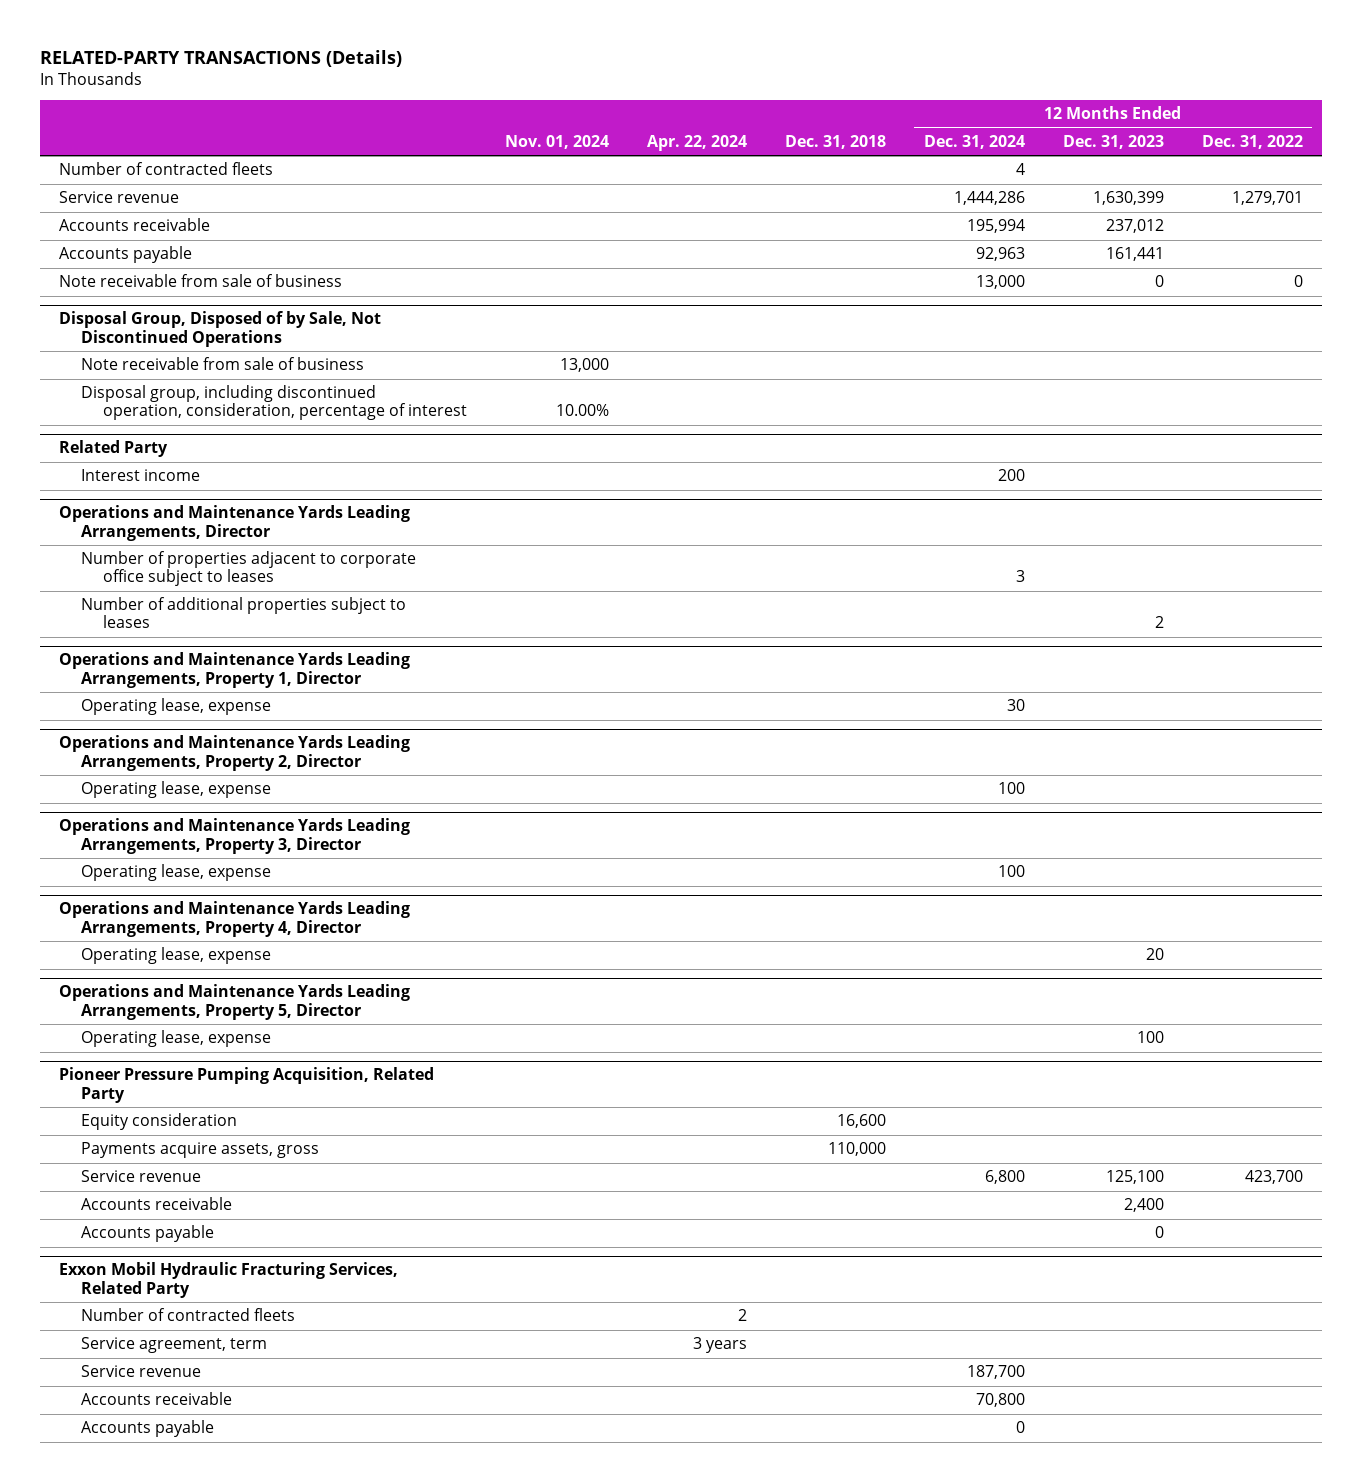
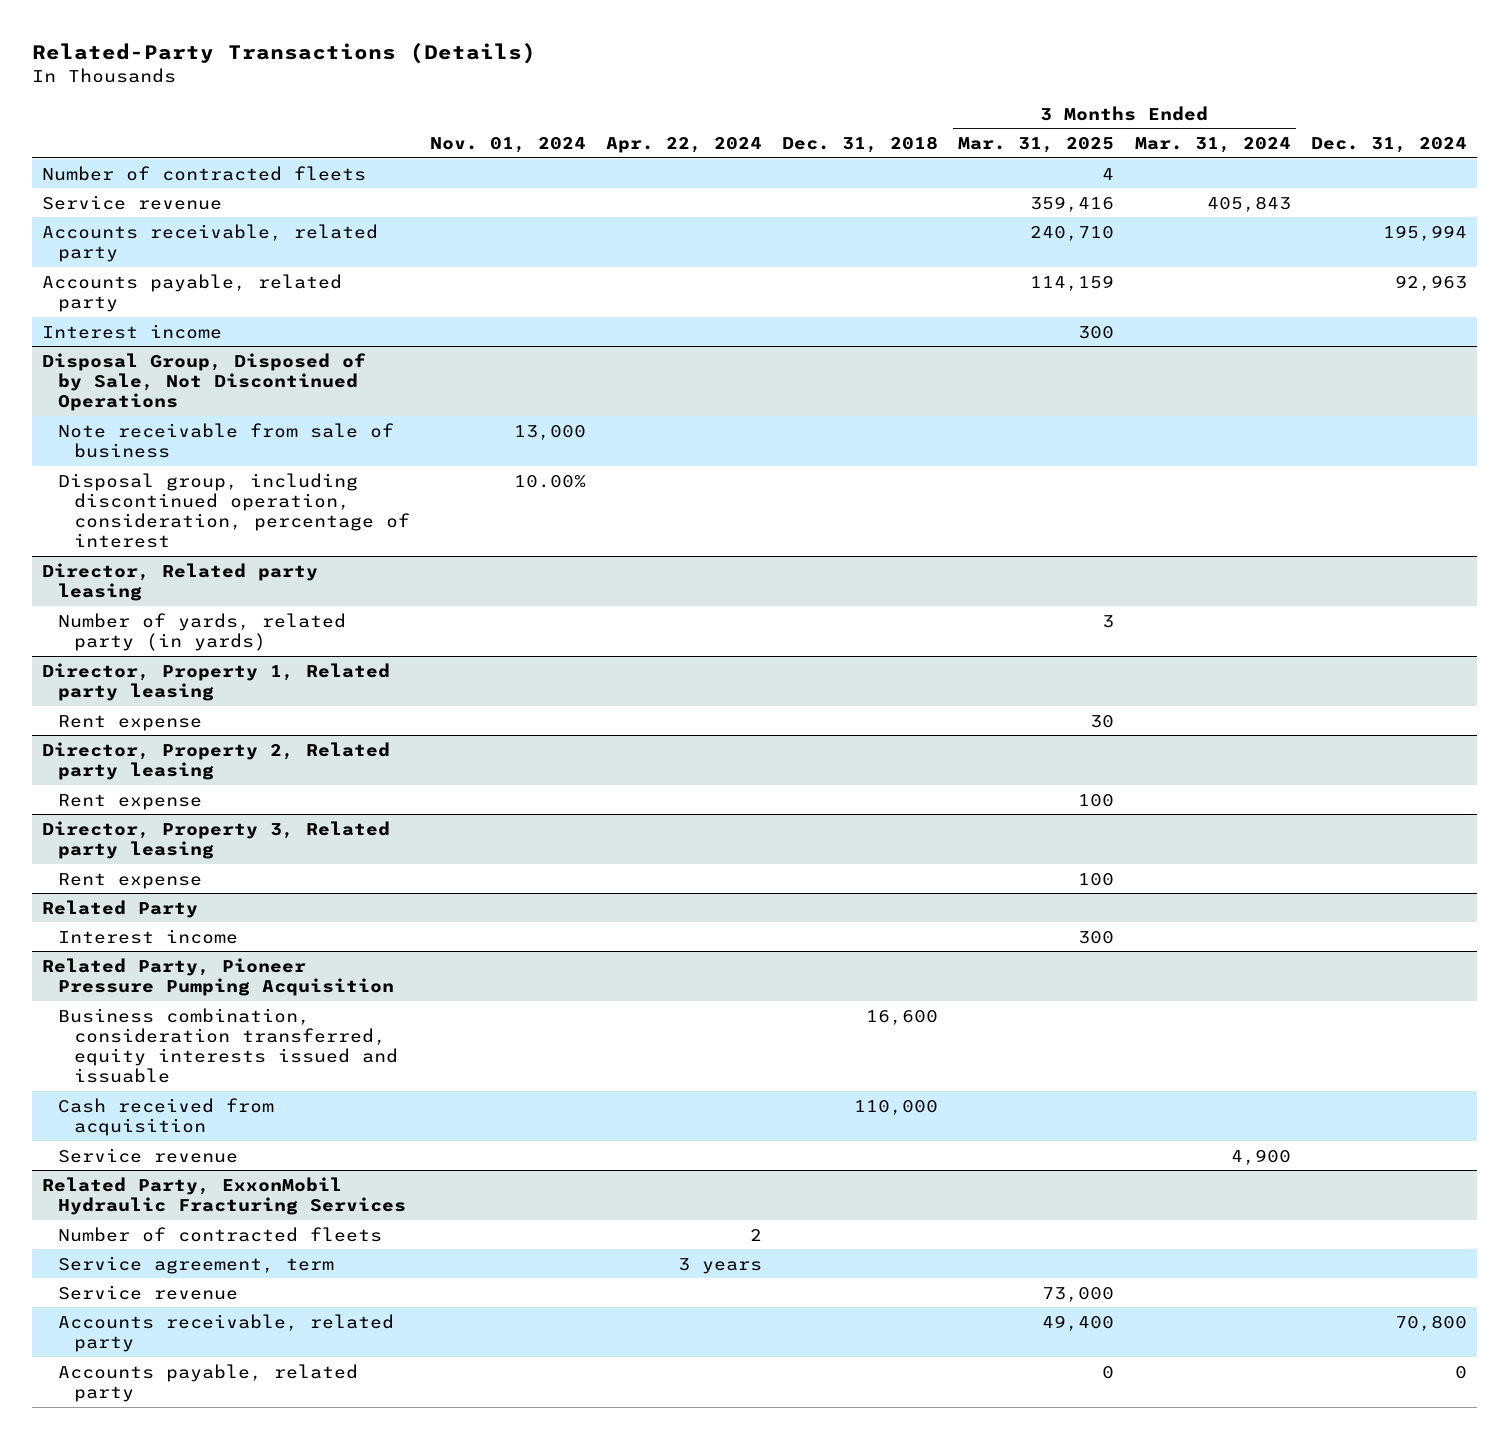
- RELATED-PARTY TRANSACTIONS (Details)
+ Related-Party Transactions (Details)
- | Nov. 01, 2024 | Apr. 22, 2024 | Dec. 31, 2018 | 12 Months Ended Dec. 31, 2024 | 12 Months Ended Dec. 31, 2023 | 12 Months Ended Dec. 31, 2022
+ | Nov. 01, 2024 | Apr. 22, 2024 | Dec. 31, 2018 | 3 Months Ended Mar. 31, 2025 | 3 Months Ended Mar. 31, 2024 | Dec. 31, 2024
- Accounts receivable | | | | 195,994 | 237,012 |
- Accounts payable | | | | 92,963 | 161,441 |
- Note receivable from sale of business | | | | 13,000 | 0 | 0
+ Accounts receivable, related party | | | | 240,710 | | 195,994
+ Accounts payable, related party | | | | 114,159 | | 92,963
+ Interest income | | | | 300 | |
+ Director, Related party leasing
+ Number of yards, related party (in yards) | | | | 3 | |
+ Director, Property 1, Related party leasing
+ Rent expense | | | | 30 | |
+ Director, Property 2, Related party leasing
+ Rent expense | | | | 100 | |
+ Director, Property 3, Related party leasing
+ Rent expense | | | | 100 | |
- Operations and Maintenance Yards Leading Arrangements, Director
- Number of properties adjacent to corporate office subject to leases | | | | 3 | |
- Number of additional properties subject to leases | | | | | 2 |
- Operations and Maintenance Yards Leading Arrangements, Property 1, Director
- Operating lease, expense | | | | 30 | |
- Operations and Maintenance Yards Leading Arrangements, Property 2, Director
- Operating lease, expense | | | | 100 | |
- Operations and Maintenance Yards Leading Arrangements, Property 3, Director
- Operating lease, expense | | | | 100 | |
- Operations and Maintenance Yards Leading Arrangements, Property 4, Director
- Operating lease, expense | | | | | 20 |
- Operations and Maintenance Yards Leading Arrangements, Property 5, Director
- Operating lease, expense | | | | | 100 |
- Pioneer Pressure Pumping Acquisition, Related Party
- Equity consideration | | | 16,600 | | |
- Payments acquire assets, gross | | | 110,000 | | |
+ Related Party, Pioneer Pressure Pumping Acquisition
+ Business combination, consideration transferred, equity interests issued and issuable | | | 16,600 | | |
+ Cash received from acquisition | | | 110,000 | | |
- Accounts receivable | | | | | 2,400 |
- Accounts payable | | | | | 0 |
- Exxon Mobil Hydraulic Fracturing Services, Related Party
+ Related Party, ExxonMobil Hydraulic Fracturing Services
- Accounts receivable | | | | 70,800 | |
- Accounts payable | | | | 0 | |
+ Accounts receivable, related party | | | | 49,400 | | 70,800
+ Accounts payable, related party | | | | 0 | | 0

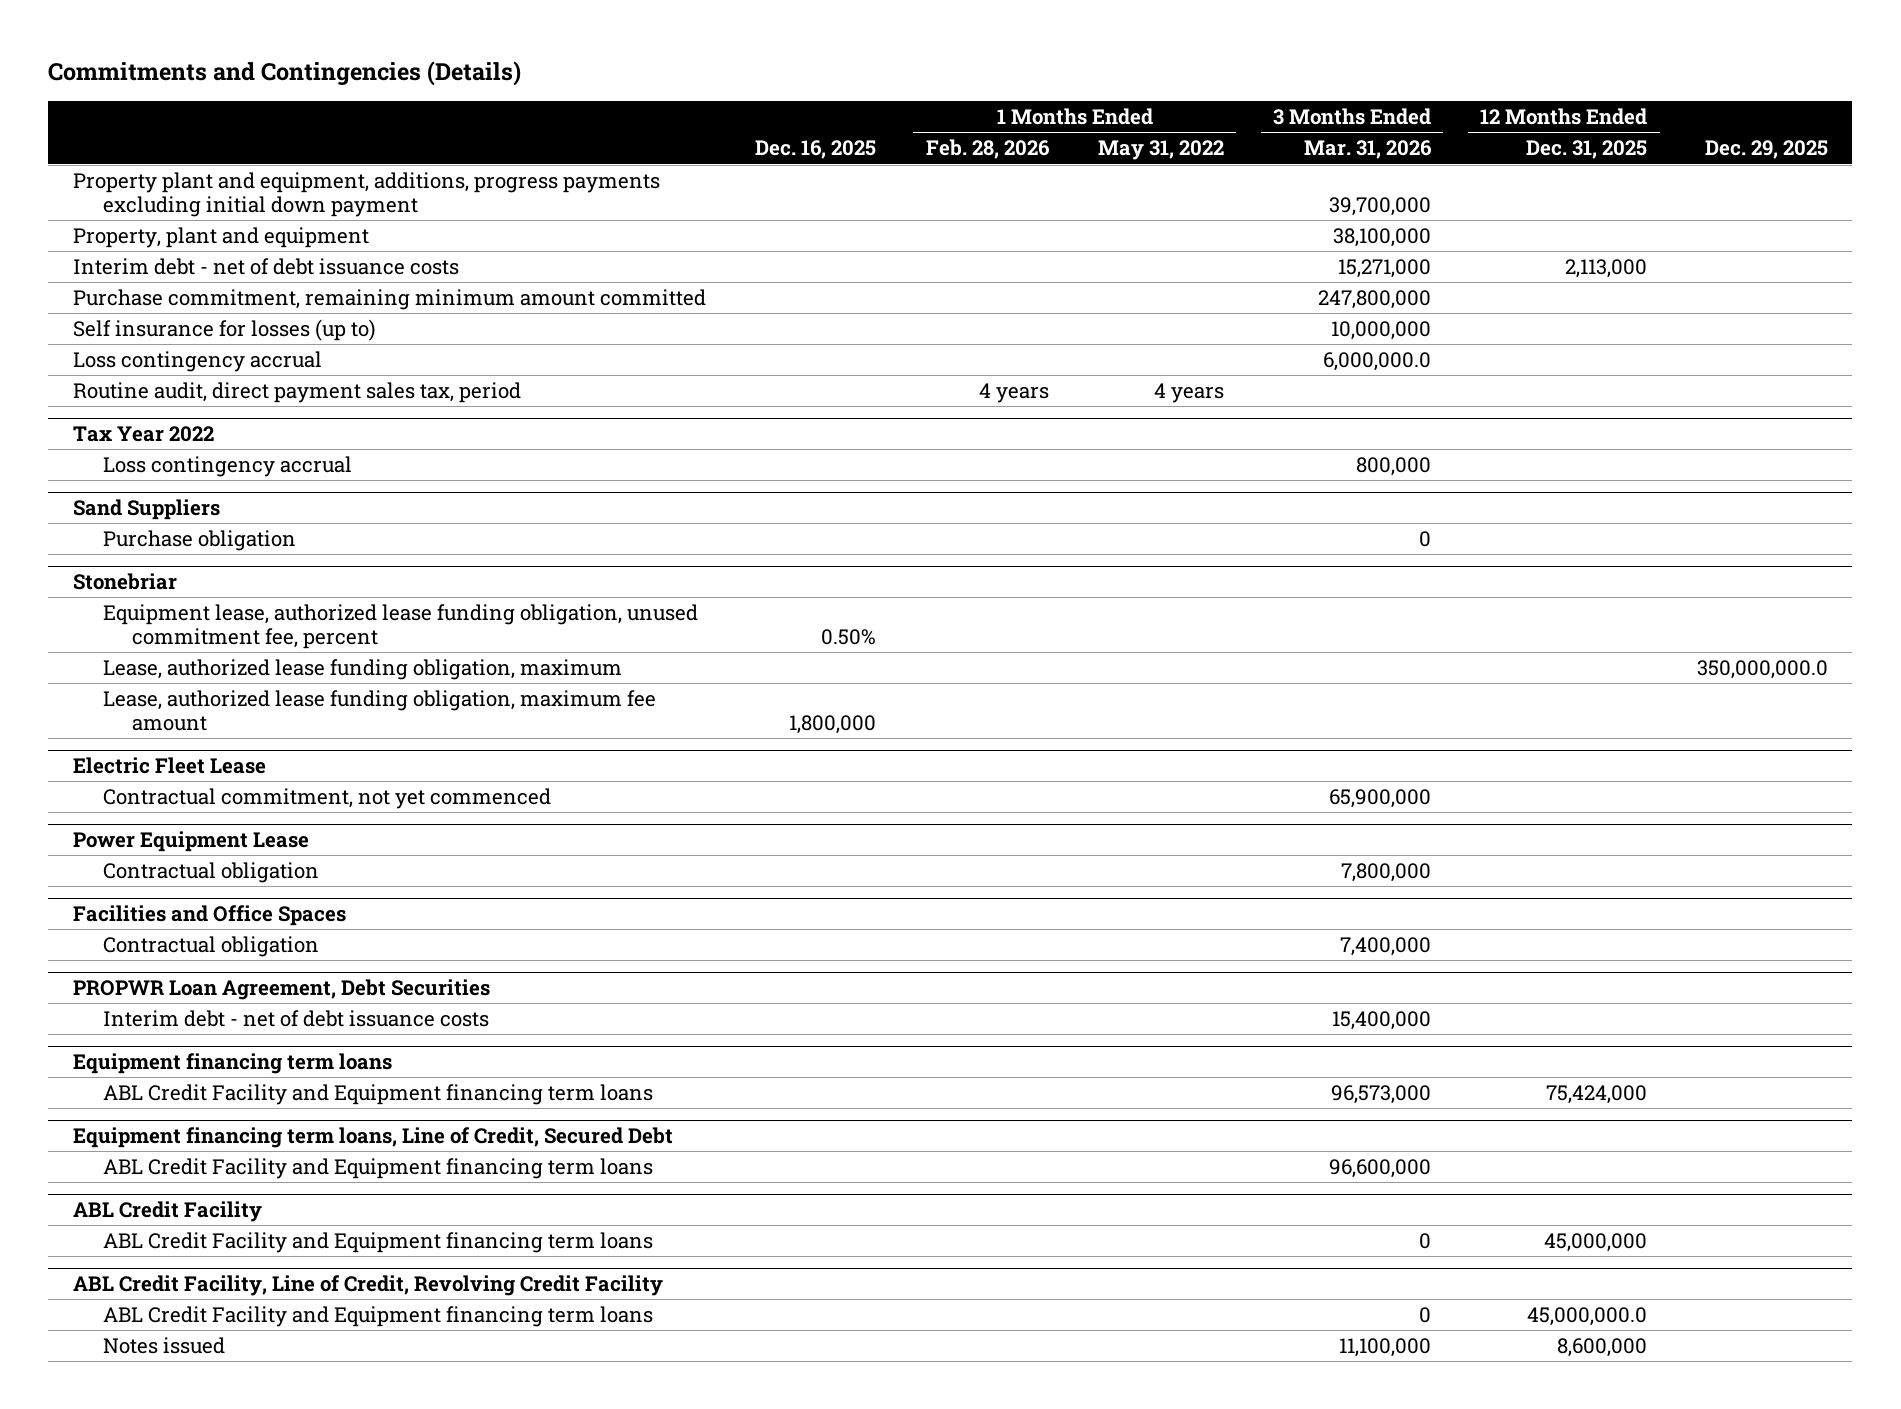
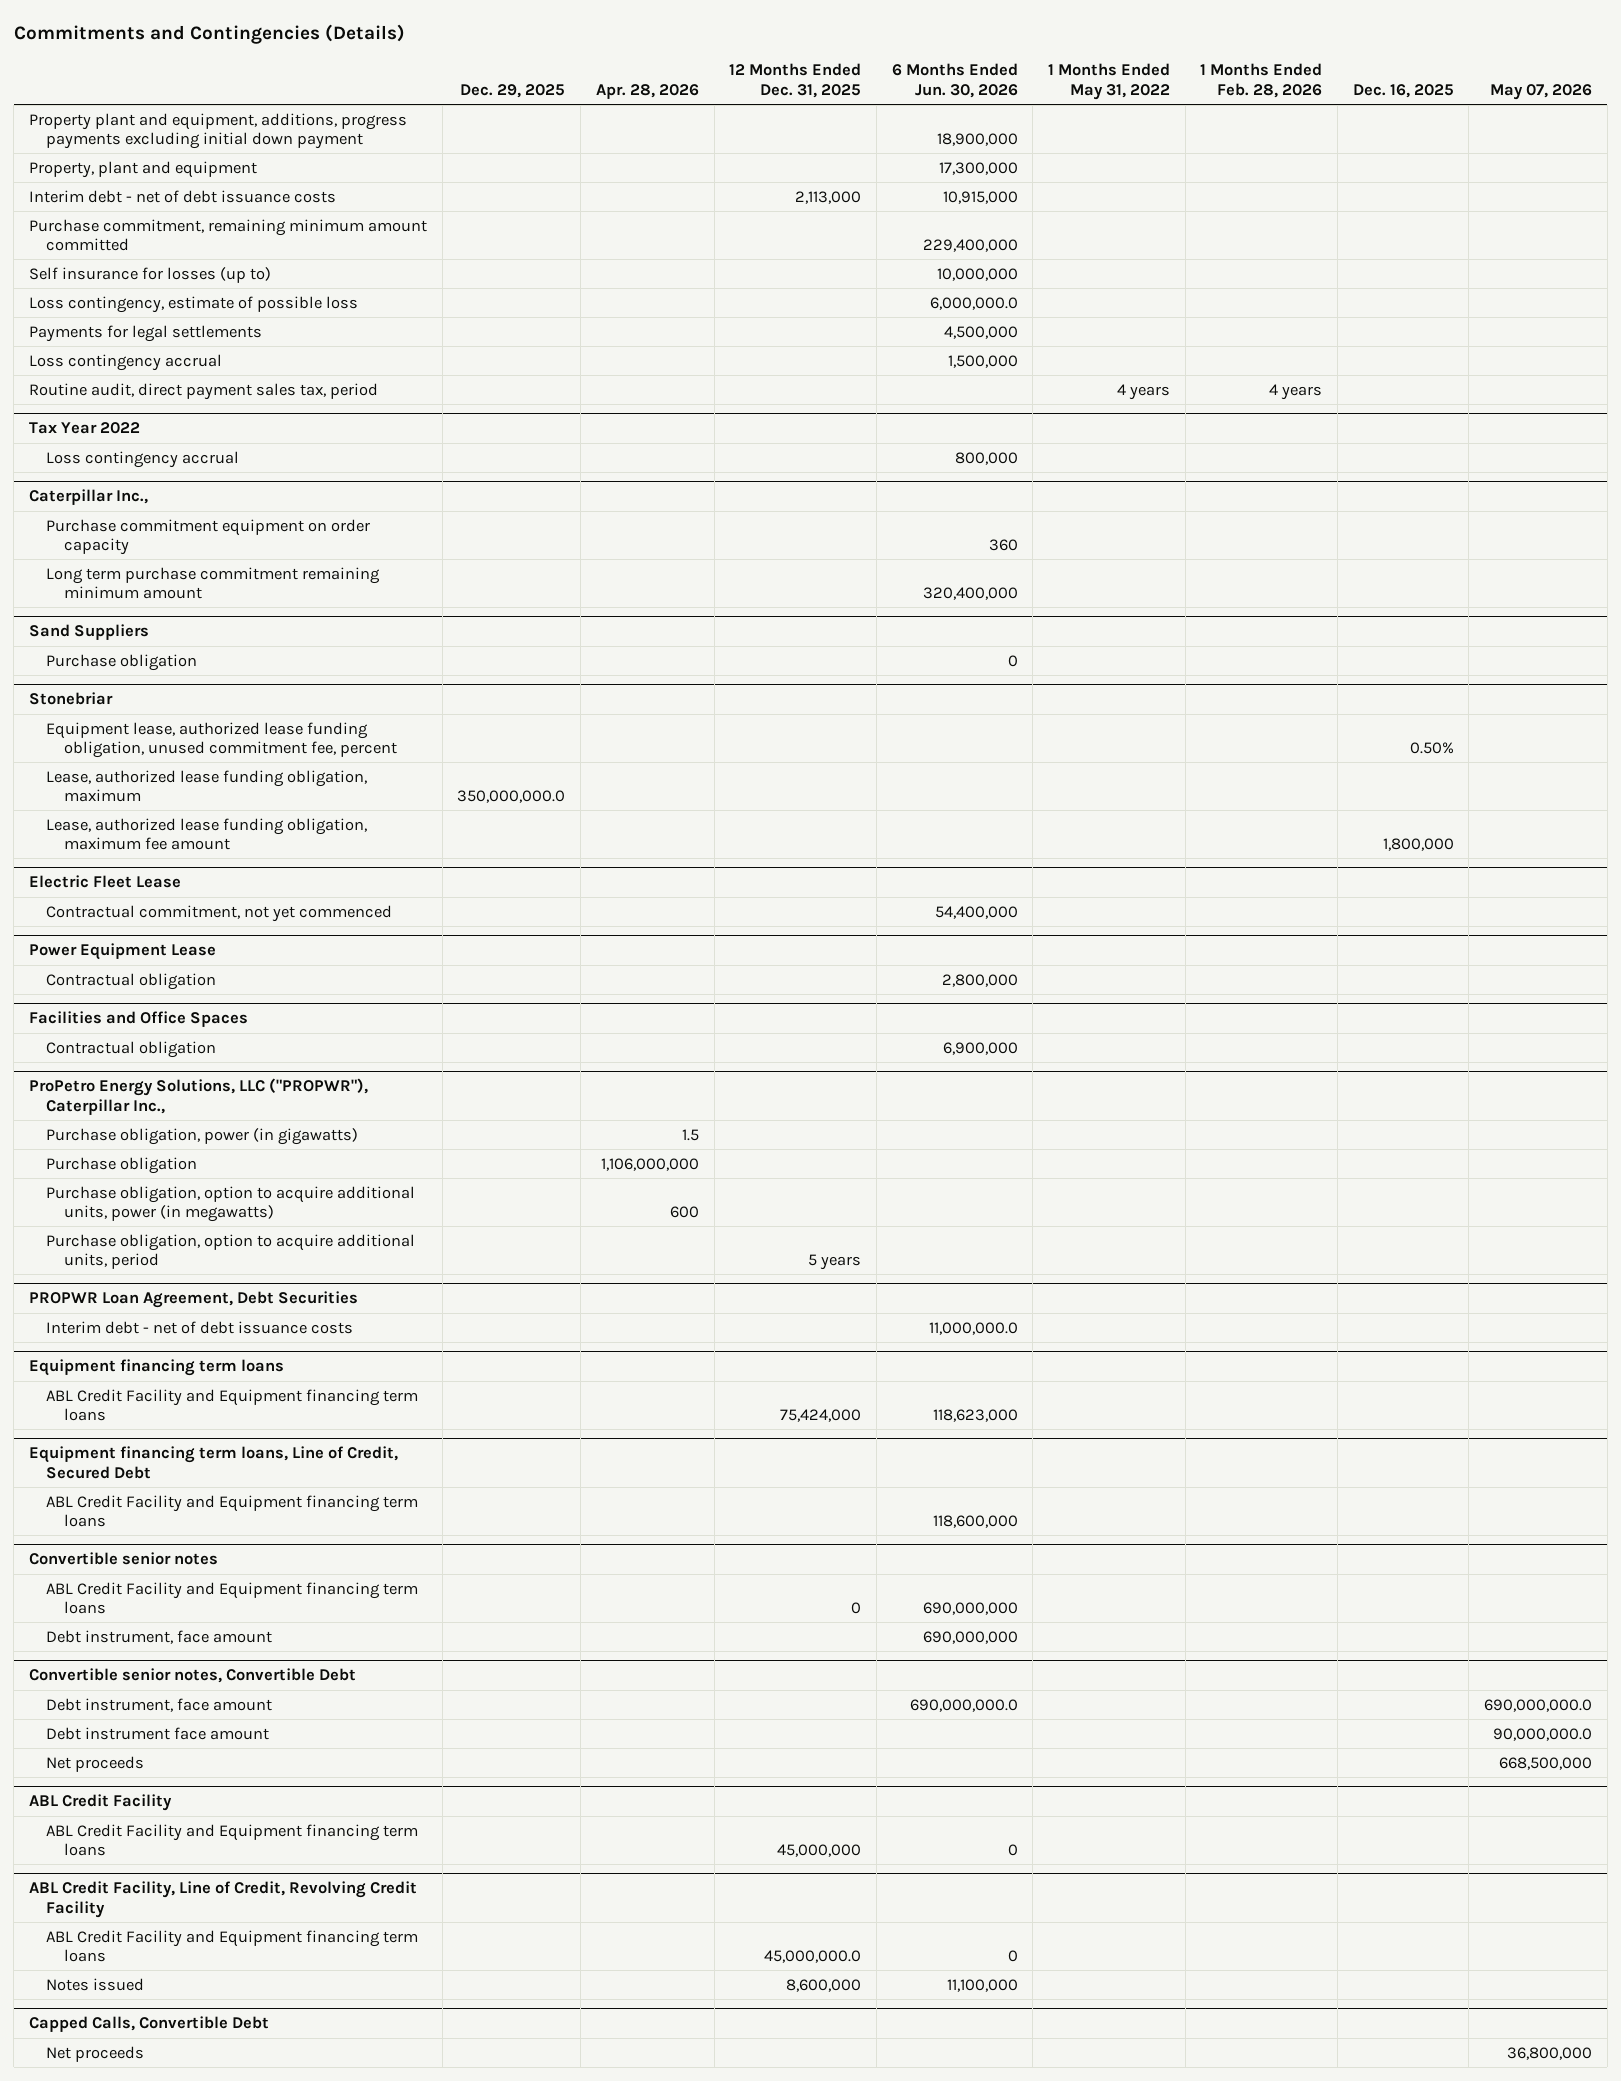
- | Dec. 16, 2025 | 1 Months Ended Feb. 28, 2026 | 1 Months Ended May 31, 2022 | 3 Months Ended Mar. 31, 2026 | 12 Months Ended Dec. 31, 2025 | Dec. 29, 2025
+ | Dec. 29, 2025 | Apr. 28, 2026 | 12 Months Ended Dec. 31, 2025 | 6 Months Ended Jun. 30, 2026 | 1 Months Ended May 31, 2022 | 1 Months Ended Feb. 28, 2026 | Dec. 16, 2025 | May 07, 2026
+ Loss contingency, estimate of possible loss | | | | 6,000,000.0 | | | |
+ Payments for legal settlements | | | | 4,500,000 | | | |
+ Caterpillar Inc.,
+ Purchase commitment equipment on order capacity | | | | 360 | | | |
+ Long term purchase commitment remaining minimum amount | | | | 320,400,000 | | | |
+ ProPetro Energy Solutions, LLC ("PROPWR"), Caterpillar Inc.,
+ Purchase obligation, power (in gigawatts) | | 1.5 | | | | | |
+ Purchase obligation | | 1,106,000,000 | | | | | |
+ Purchase obligation, option to acquire additional units, power (in megawatts) | | 600 | | | | | |
+ Purchase obligation, option to acquire additional units, period | | | 5 years | | | | |
+ Convertible senior notes
+ ABL Credit Facility and Equipment financing term loans | | | 0 | 690,000,000 | | | |
+ Debt instrument, face amount | | | | 690,000,000 | | | |
+ Convertible senior notes, Convertible Debt
+ Debt instrument, face amount | | | | 690,000,000.0 | | | | 690,000,000.0
+ Debt instrument face amount | | | | | | | | 90,000,000.0
+ Net proceeds | | | | | | | | 668,500,000
+ Capped Calls, Convertible Debt
+ Net proceeds | | | | | | | | 36,800,000

